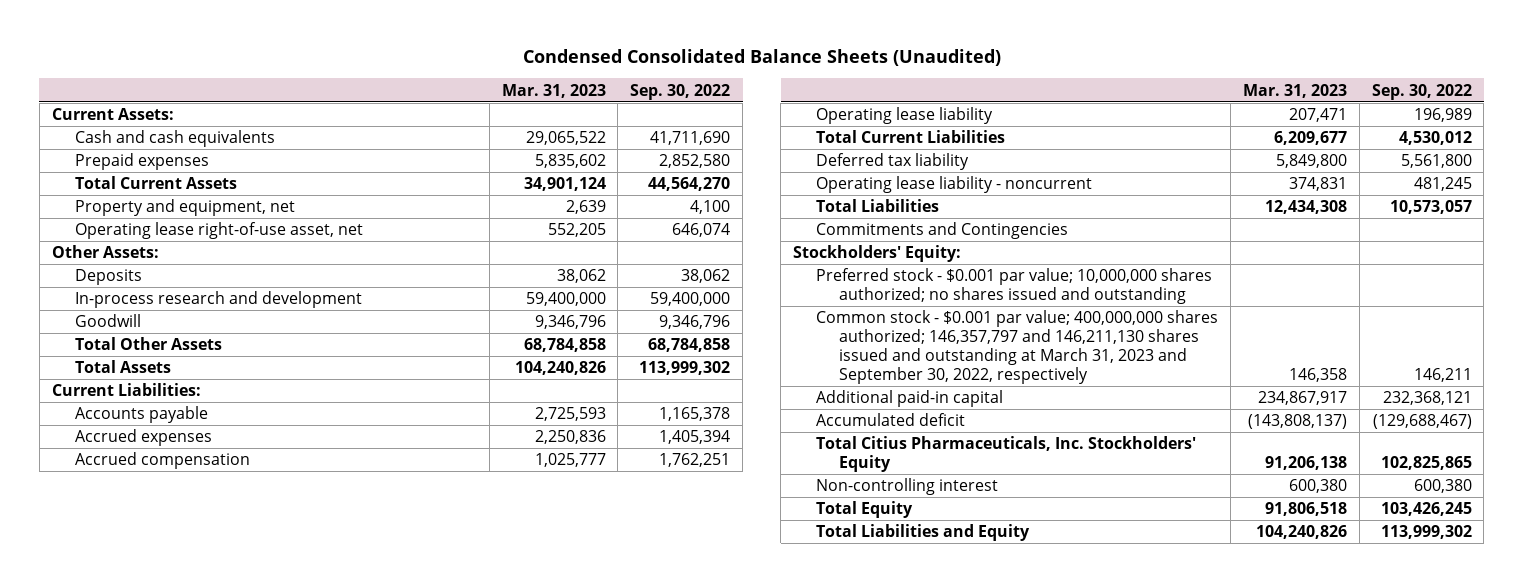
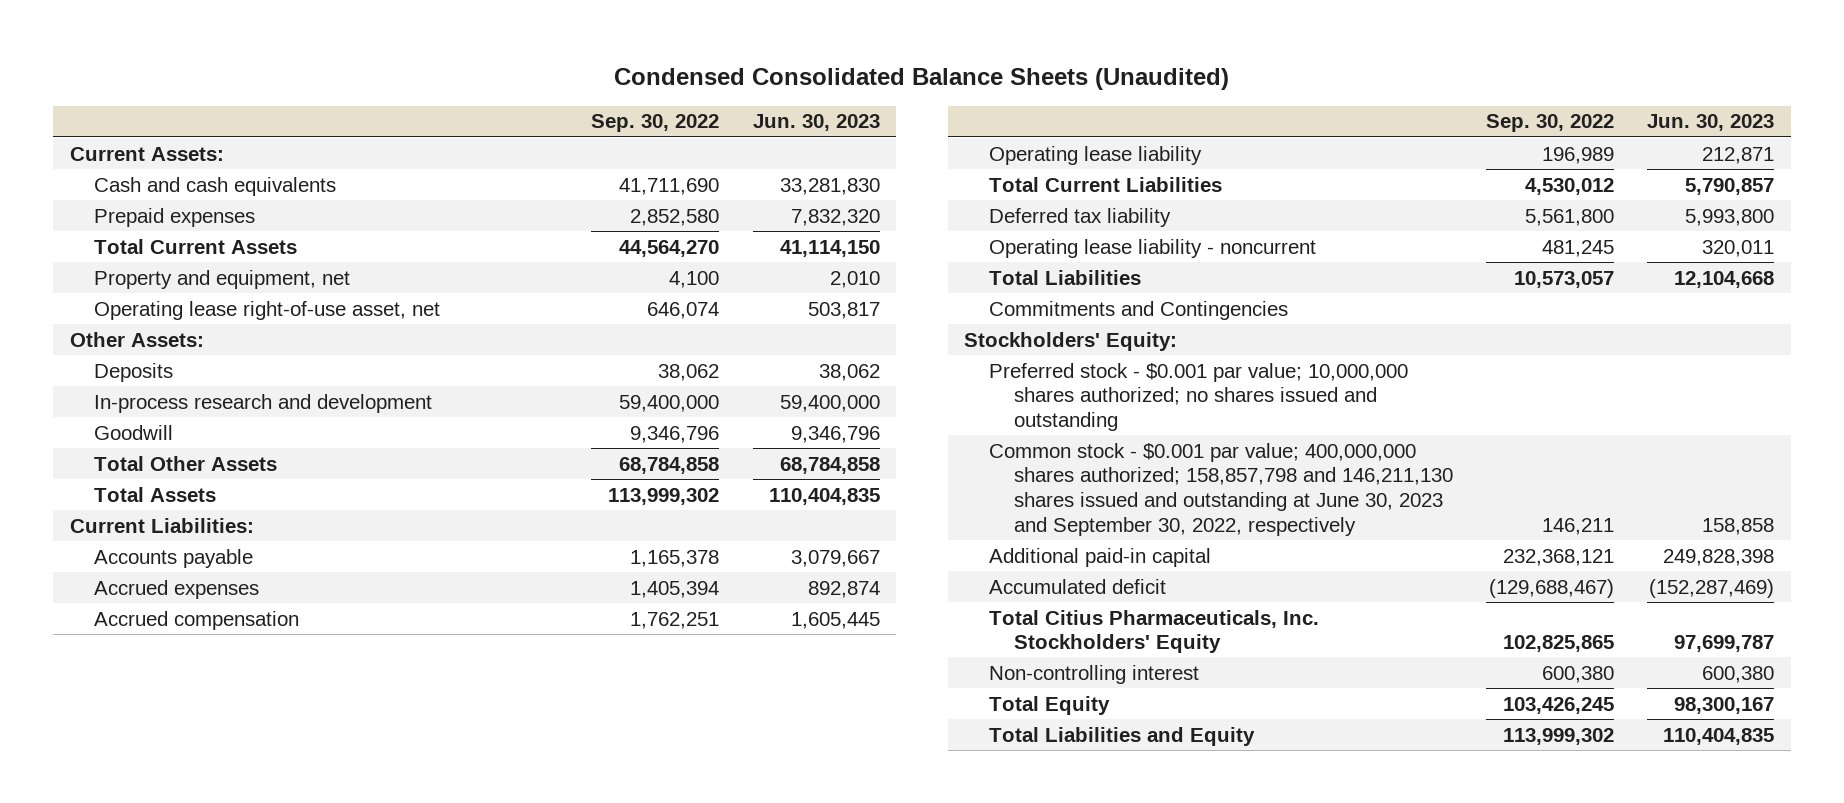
- | Mar. 31, 2023 | Sep. 30, 2022
+ | Sep. 30, 2022 | Jun. 30, 2023
- Common stock - $0.001 par value; 400,000,000 shares authorized; 146,357,797 and 146,211,130 shares issued and outstanding at March 31, 2023 and September 30, 2022, respectively | 146,358 | 146,211
+ Common stock - $0.001 par value; 400,000,000 shares authorized; 158,857,798 and 146,211,130 shares issued and outstanding at June 30, 2023 and September 30, 2022, respectively | 146,211 | 158,858

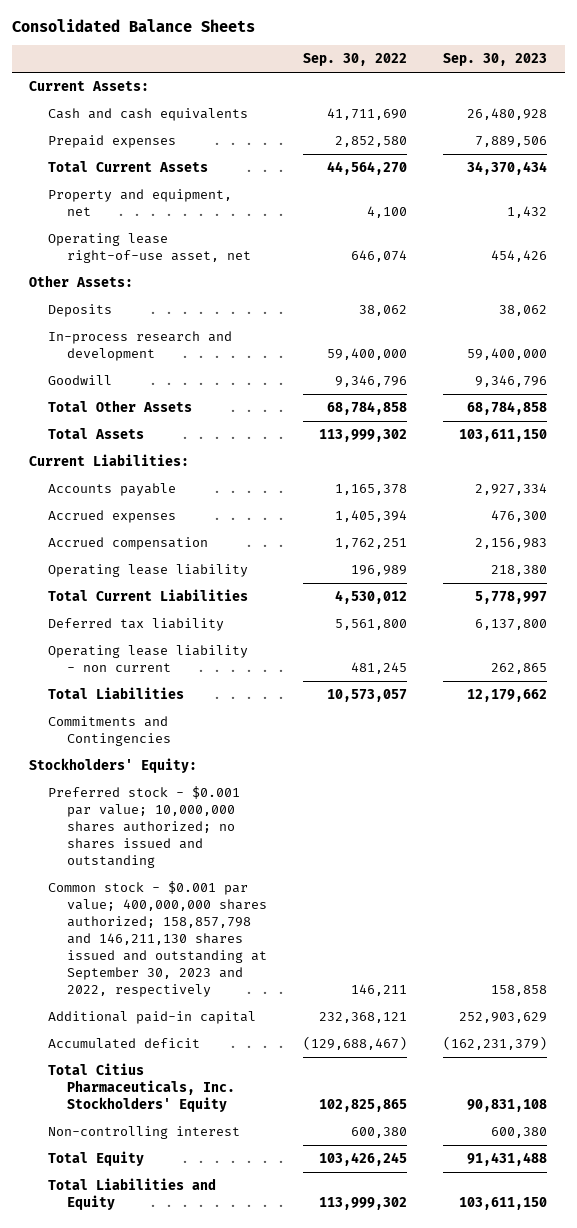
- Condensed Consolidated Balance Sheets (Unaudited)
+ Consolidated Balance Sheets
- | Sep. 30, 2022 | Jun. 30, 2023
+ | Sep. 30, 2022 | Sep. 30, 2023
- Operating lease liability - noncurrent | 481,245 | 320,011
+ Operating lease liability - non current | 481,245 | 262,865
- Common stock - $0.001 par value; 400,000,000 shares authorized; 158,857,798 and 146,211,130 shares issued and outstanding at June 30, 2023 and September 30, 2022, respectively | 146,211 | 158,858
+ Common stock - $0.001 par value; 400,000,000 shares authorized; 158,857,798 and 146,211,130 shares issued and outstanding at September 30, 2023 and 2022, respectively | 146,211 | 158,858

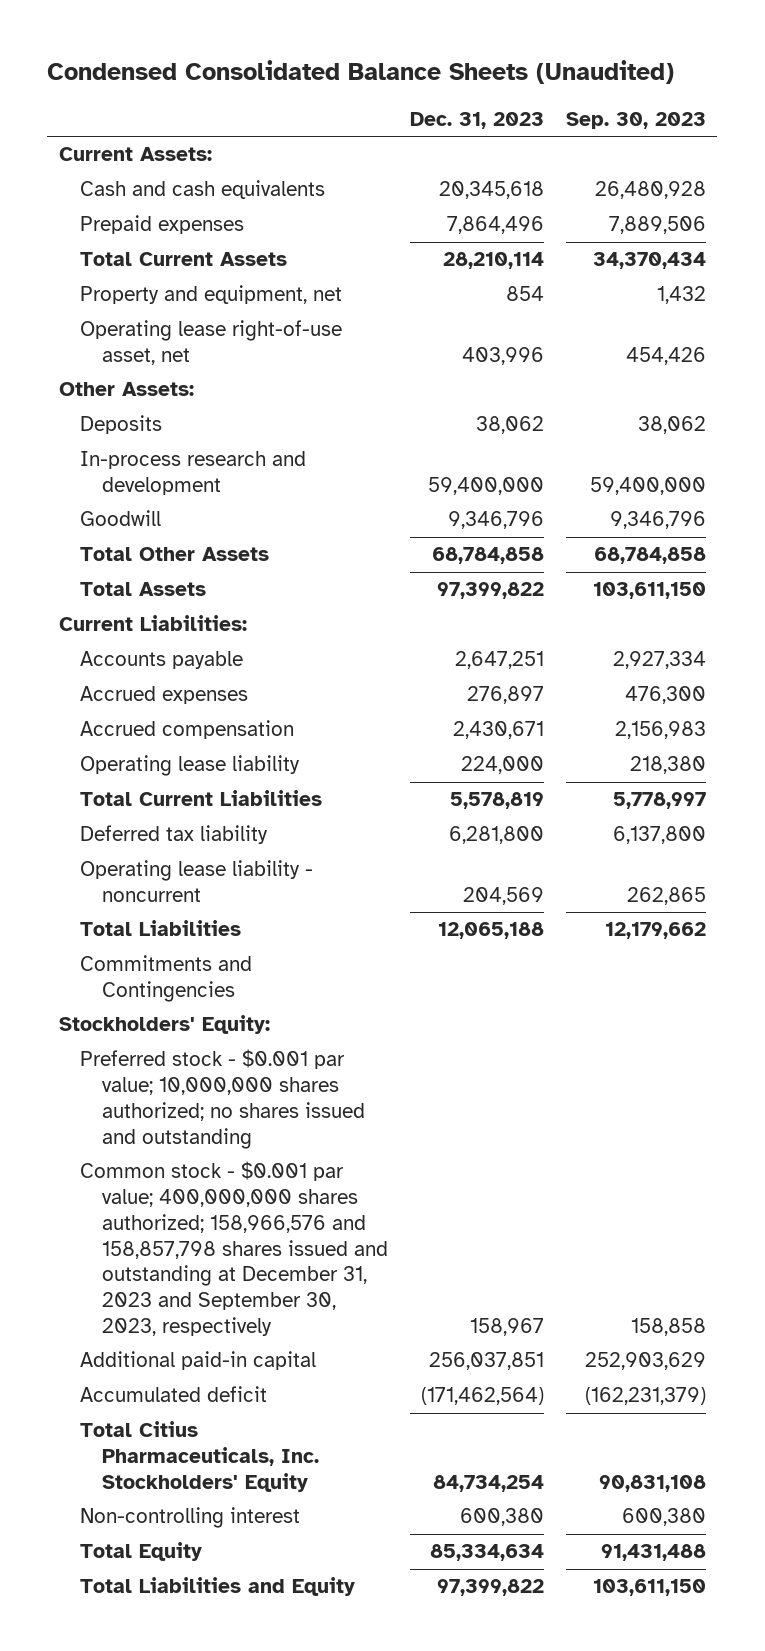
- Consolidated Balance Sheets
+ Condensed Consolidated Balance Sheets (Unaudited)
- | Sep. 30, 2022 | Sep. 30, 2023
+ | Dec. 31, 2023 | Sep. 30, 2023
- Operating lease liability - non current | 481,245 | 262,865
+ Operating lease liability - noncurrent | 204,569 | 262,865
- Common stock - $0.001 par value; 400,000,000 shares authorized; 158,857,798 and 146,211,130 shares issued and outstanding at September 30, 2023 and 2022, respectively | 146,211 | 158,858
+ Common stock - $0.001 par value; 400,000,000 shares authorized; 158,966,576 and 158,857,798 shares issued and outstanding at December 31, 2023 and September 30, 2023, respectively | 158,967 | 158,858

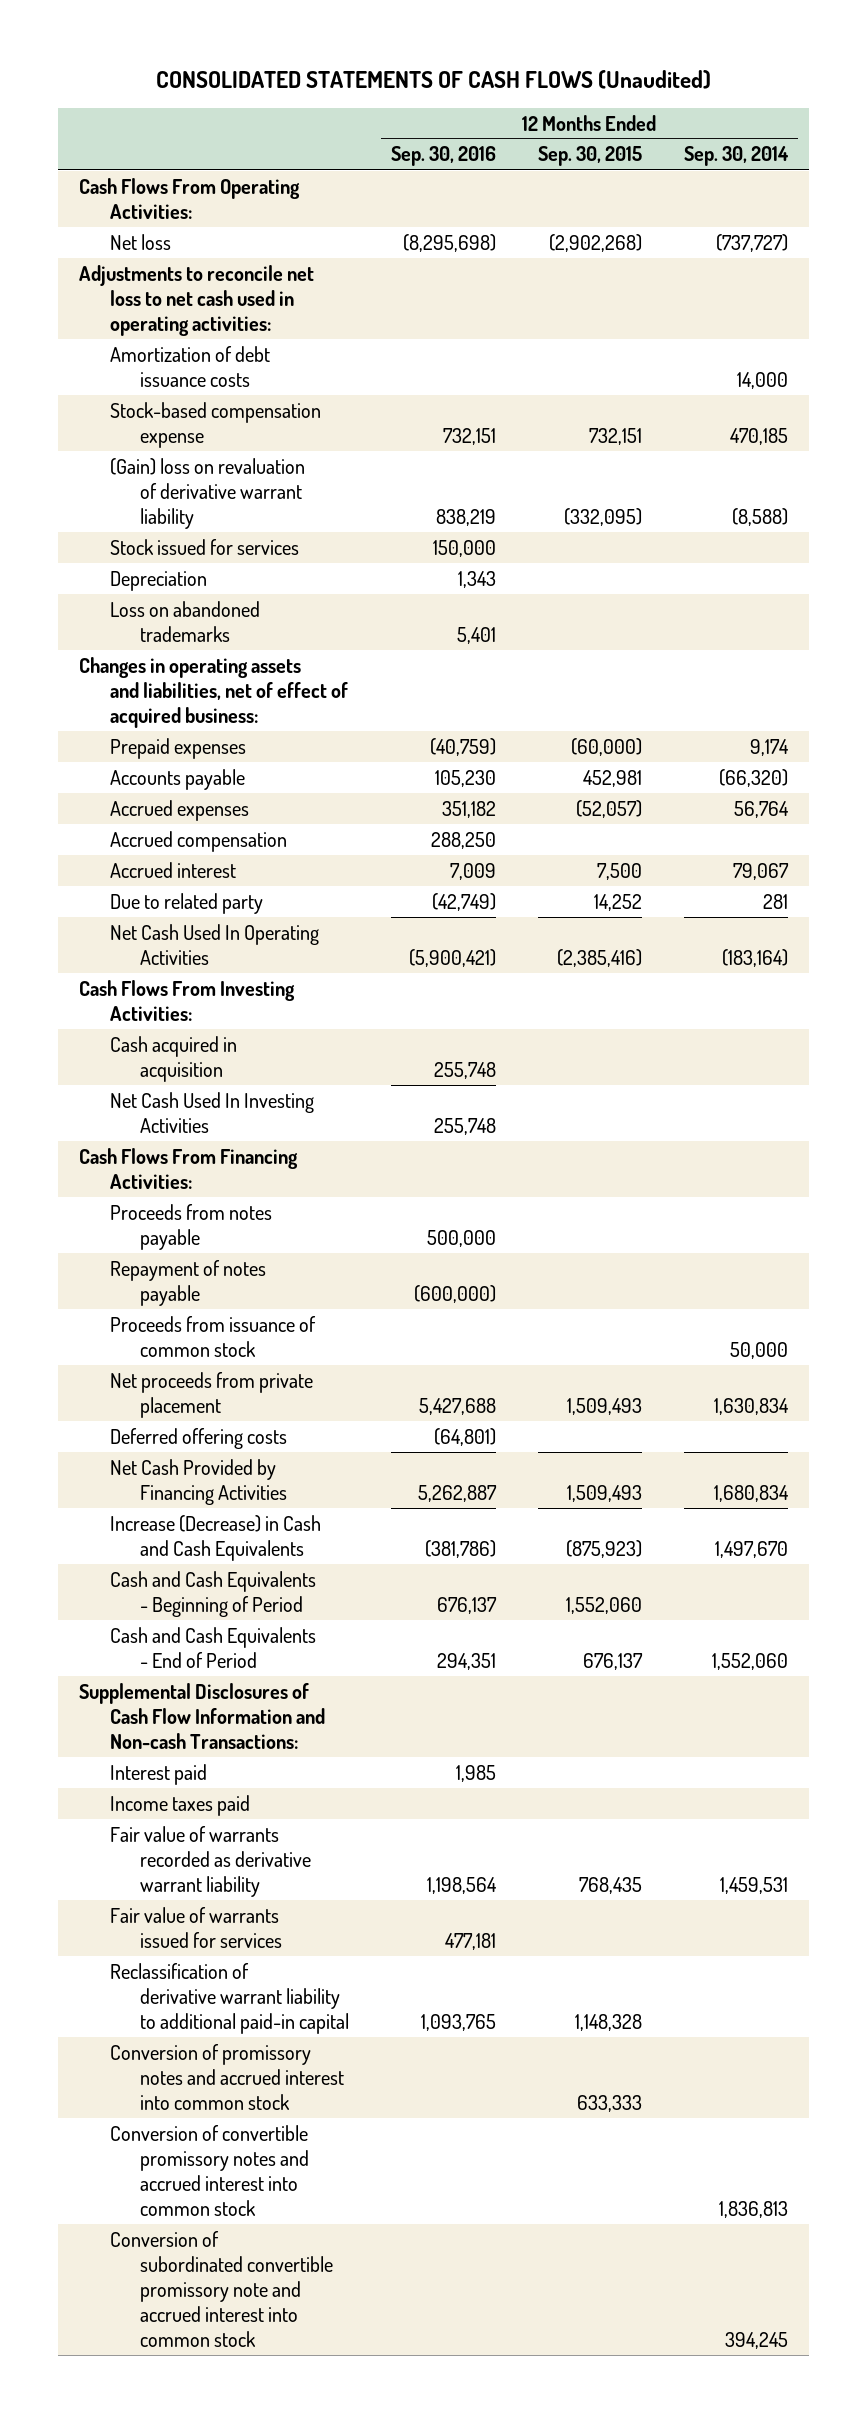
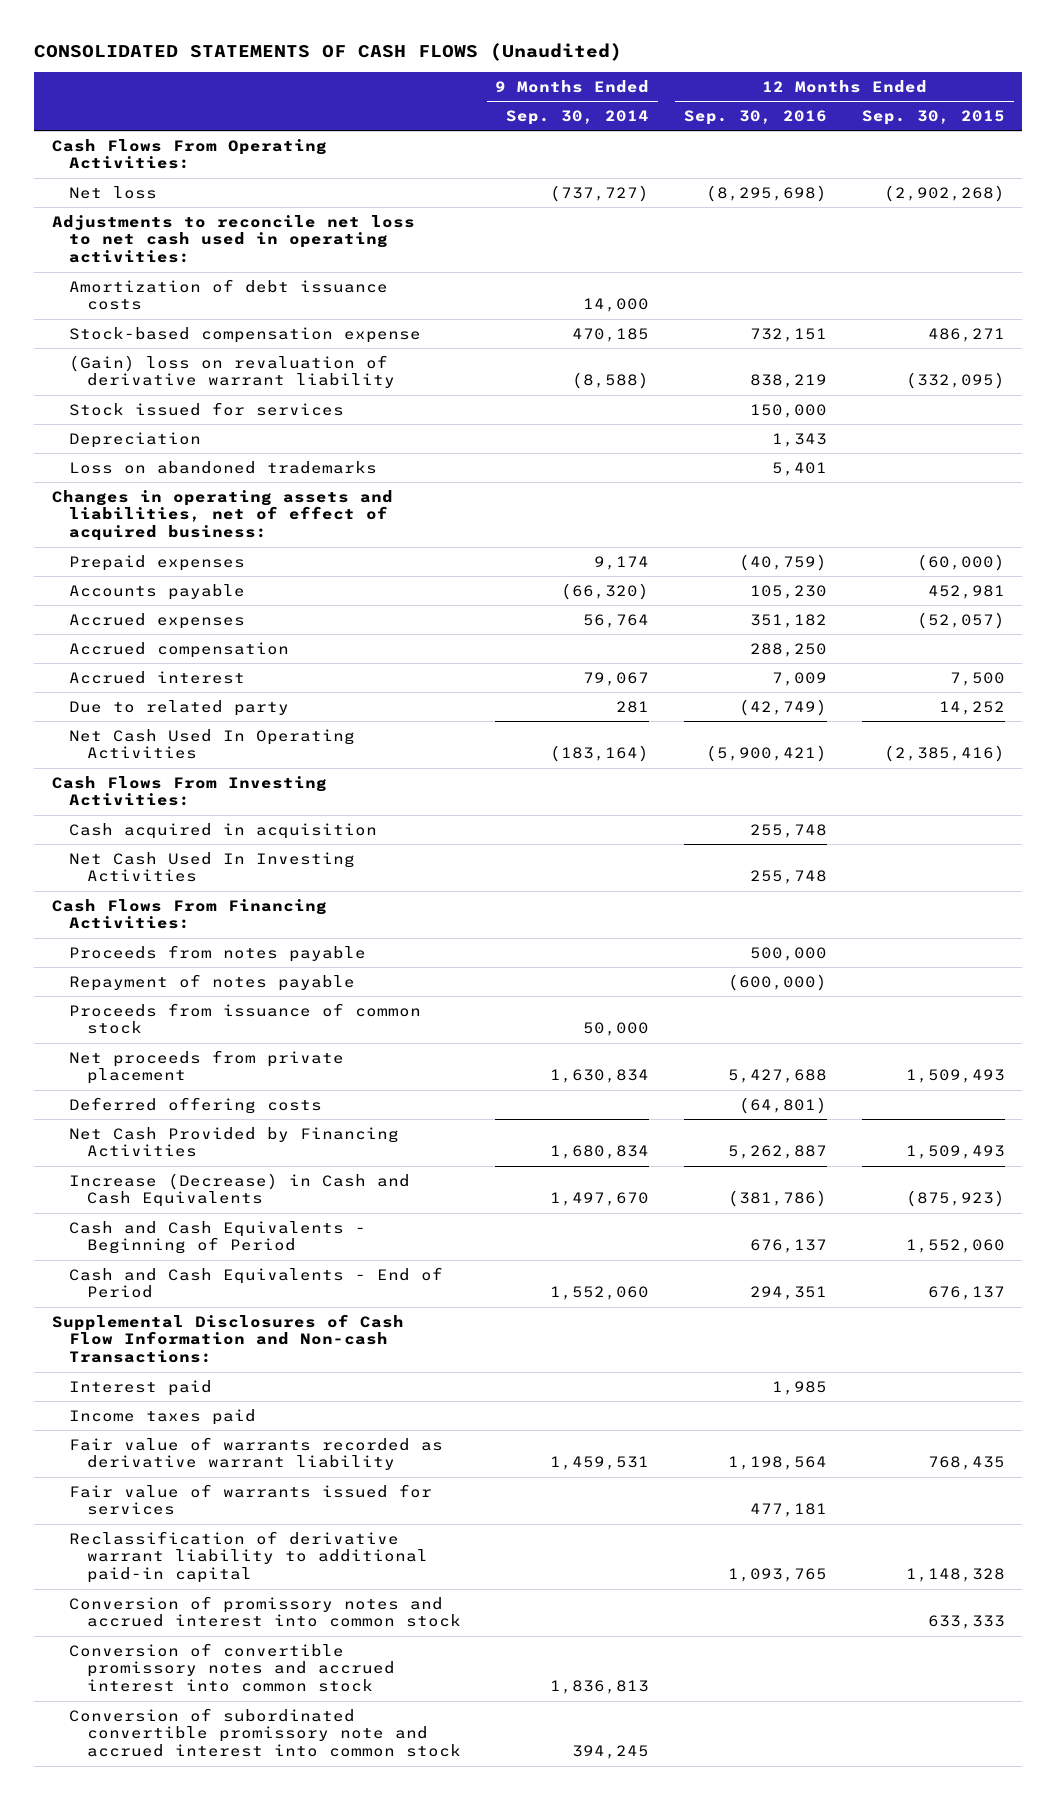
- | 12 Months Ended Sep. 30, 2016 | 12 Months Ended Sep. 30, 2015 | 12 Months Ended Sep. 30, 2014
+ | 9 Months Ended Sep. 30, 2014 | 12 Months Ended Sep. 30, 2016 | 12 Months Ended Sep. 30, 2015
- Stock-based compensation expense | 732,151 | 732,151 | 470,185
+ Stock-based compensation expense | 470,185 | 732,151 | 486,271

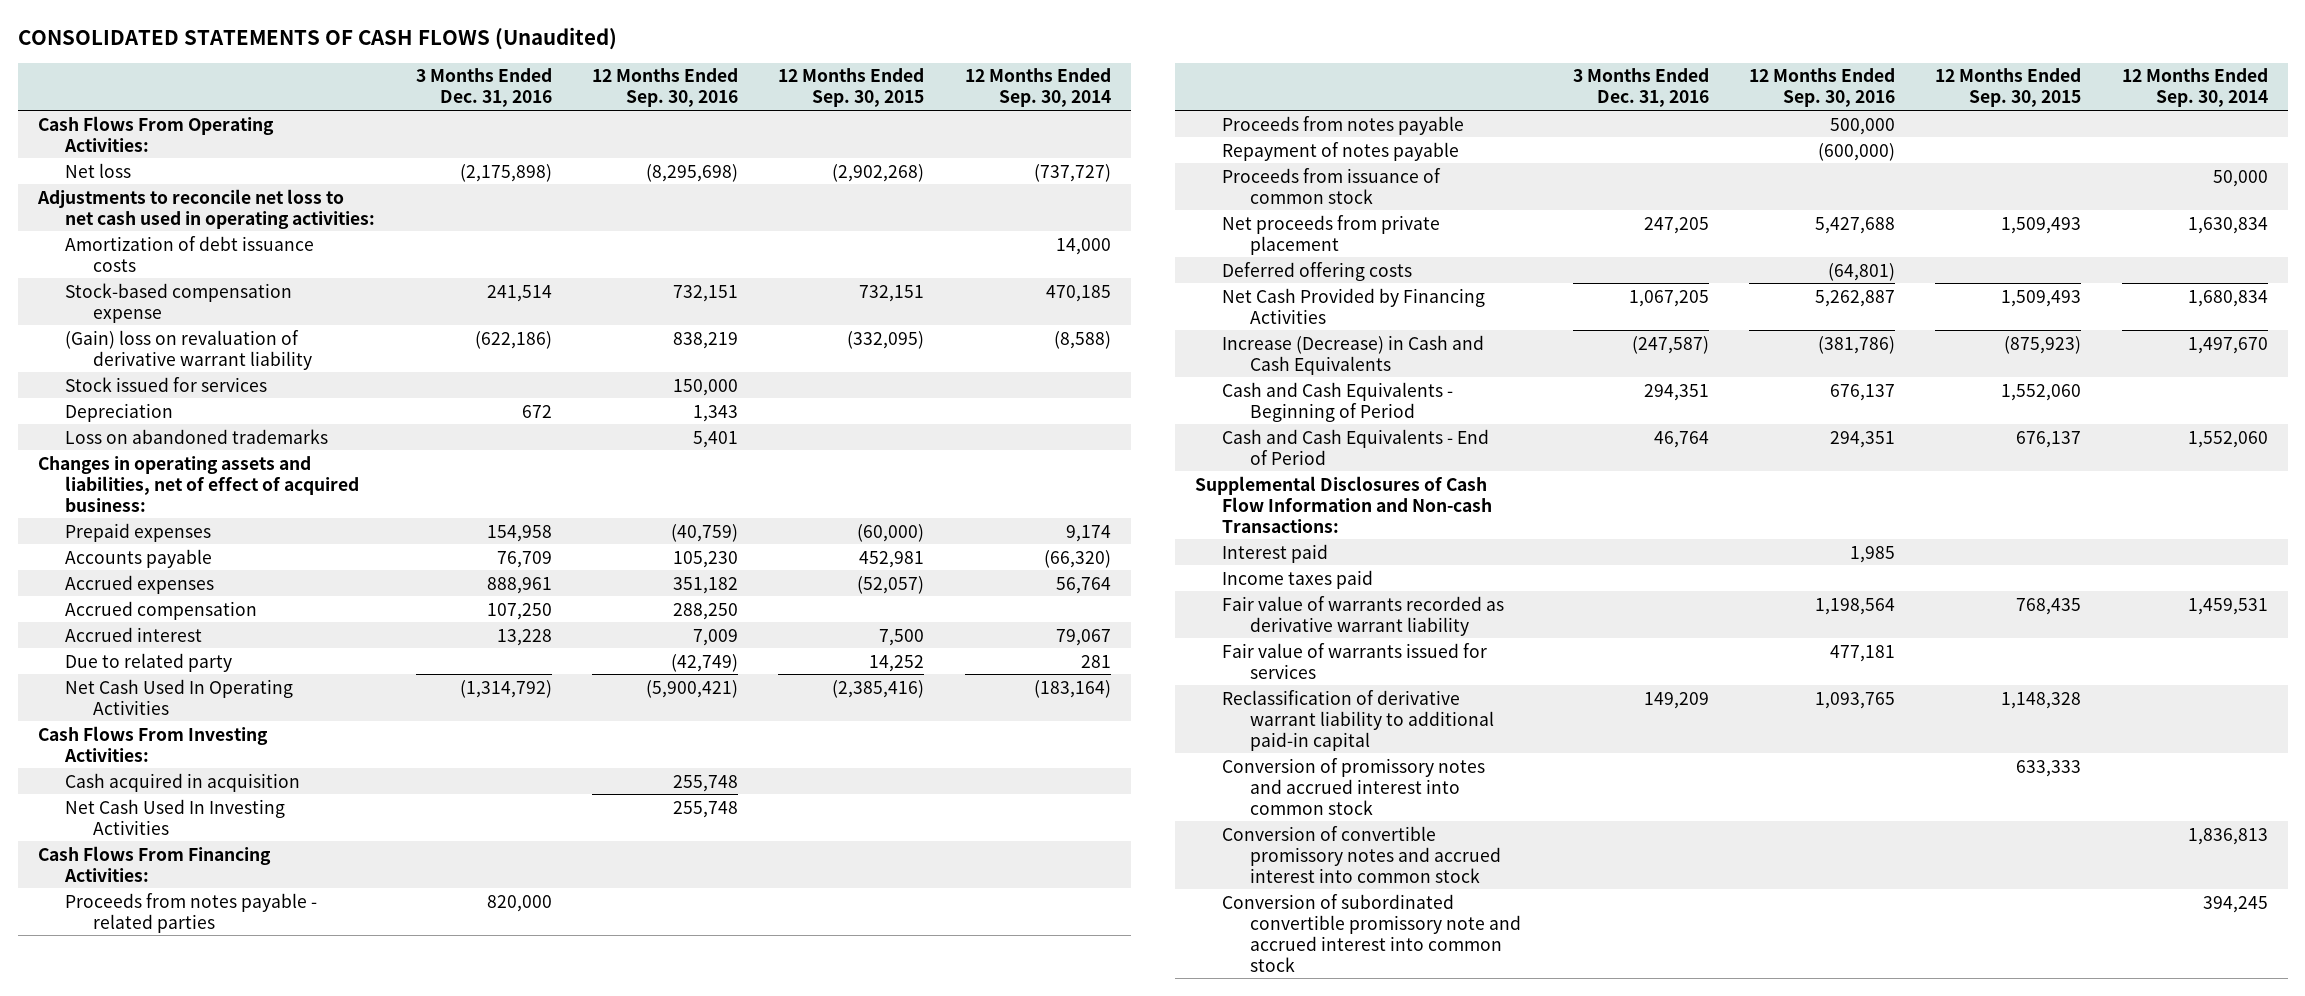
- | 9 Months Ended Sep. 30, 2014 | 12 Months Ended Sep. 30, 2016 | 12 Months Ended Sep. 30, 2015
+ | 3 Months Ended Dec. 31, 2016 | 12 Months Ended Sep. 30, 2016 | 12 Months Ended Sep. 30, 2015 | 12 Months Ended Sep. 30, 2014
- Stock-based compensation expense | 470,185 | 732,151 | 486,271
+ Stock-based compensation expense | 241,514 | 732,151 | 732,151 | 470,185
+ Proceeds from notes payable - related parties | 820,000 | | |

